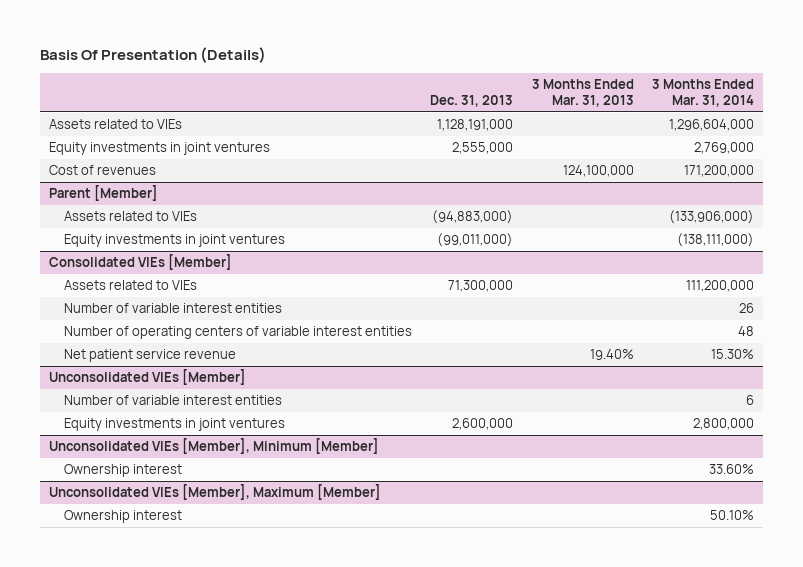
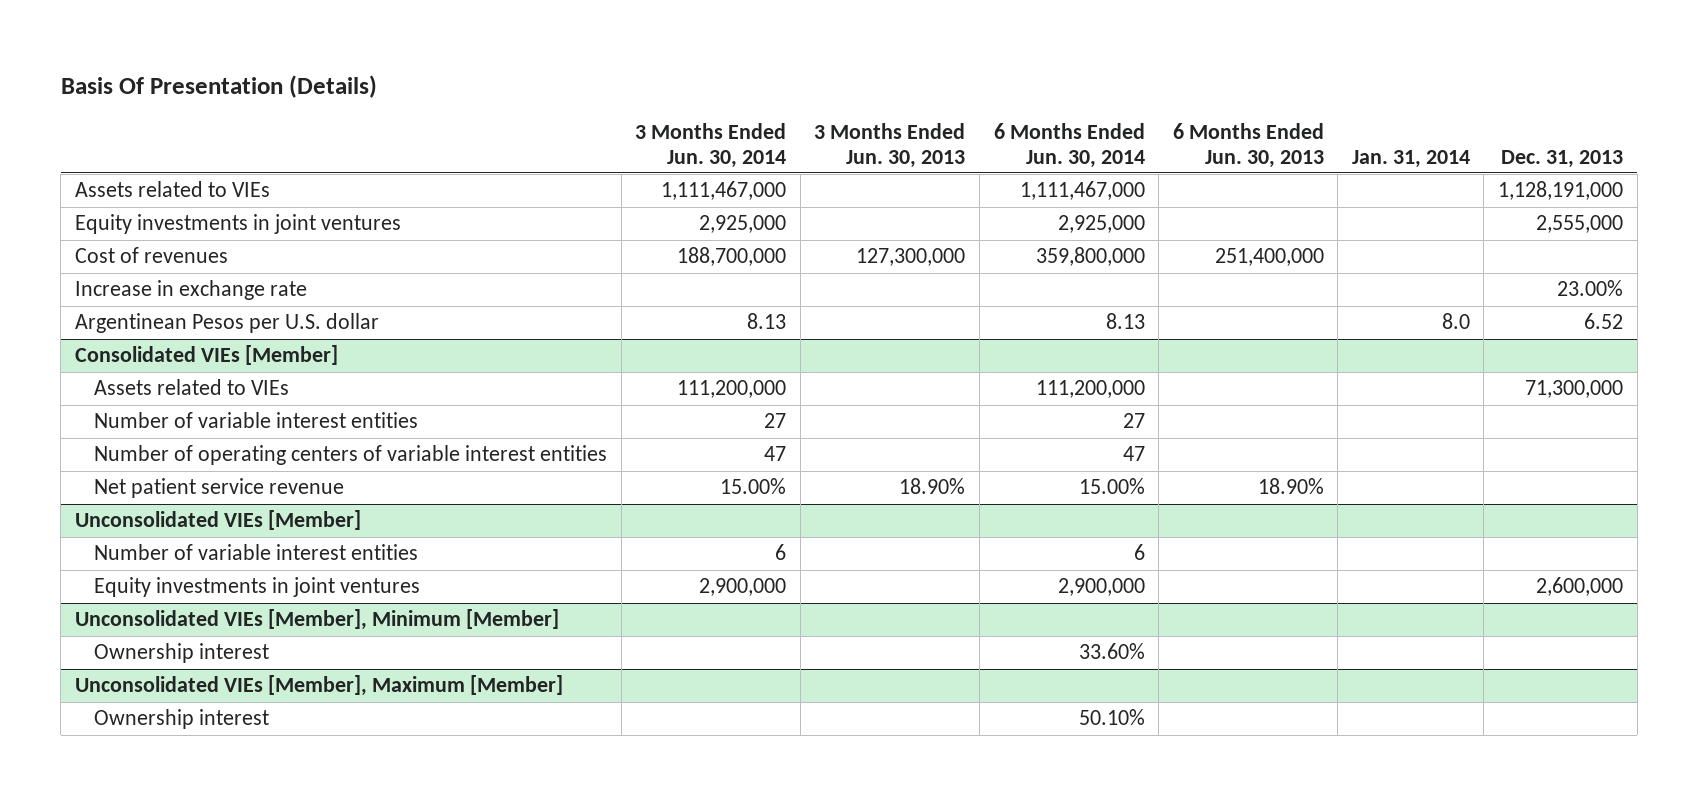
- | Dec. 31, 2013 | 3 Months Ended Mar. 31, 2013 | 3 Months Ended Mar. 31, 2014
+ | 3 Months Ended Jun. 30, 2014 | 3 Months Ended Jun. 30, 2013 | 6 Months Ended Jun. 30, 2014 | 6 Months Ended Jun. 30, 2013 | Jan. 31, 2014 | Dec. 31, 2013
- Parent [Member]
- Assets related to VIEs | (94,883,000) | | (133,906,000)
- Equity investments in joint ventures | (99,011,000) | | (138,111,000)
+ Increase in exchange rate | | | | | | 23.00%
+ Argentinean Pesos per U.S. dollar | 8.13 | | 8.13 | | 8.0 | 6.52

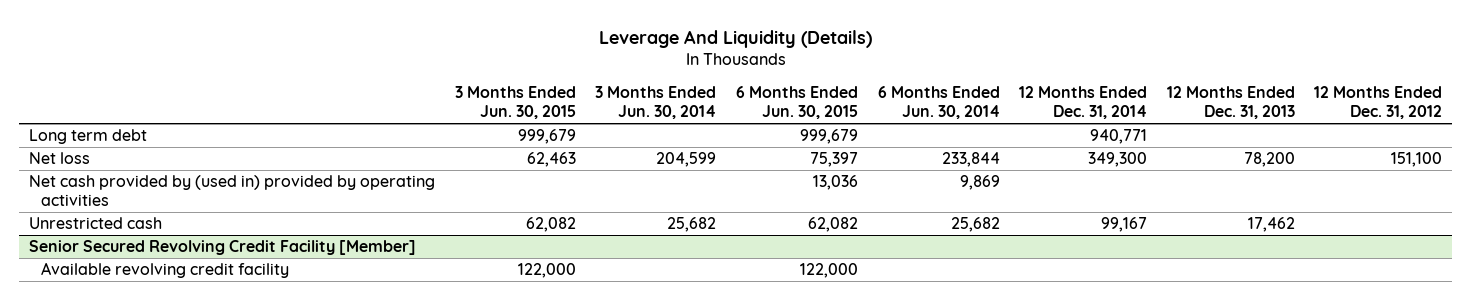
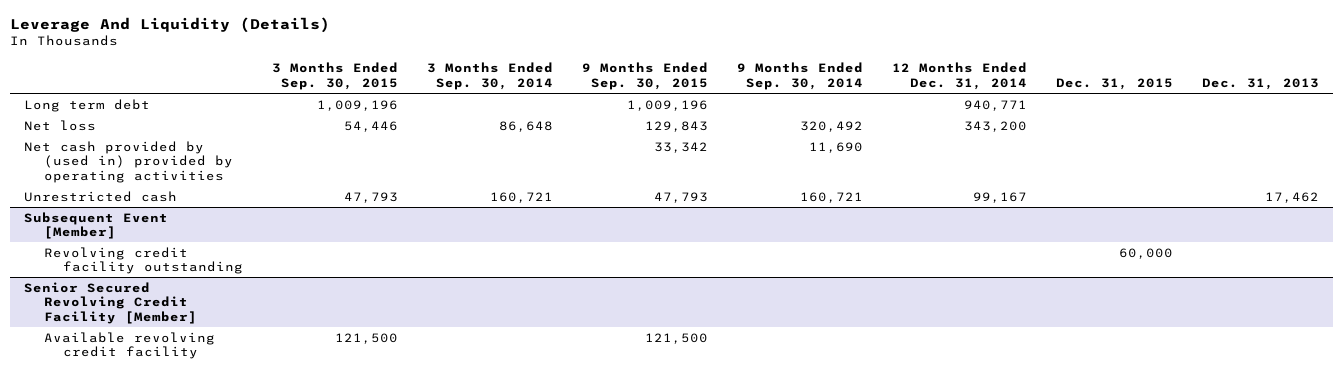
- | 3 Months Ended Jun. 30, 2015 | 3 Months Ended Jun. 30, 2014 | 6 Months Ended Jun. 30, 2015 | 6 Months Ended Jun. 30, 2014 | 12 Months Ended Dec. 31, 2014 | 12 Months Ended Dec. 31, 2013 | 12 Months Ended Dec. 31, 2012
+ | 3 Months Ended Sep. 30, 2015 | 3 Months Ended Sep. 30, 2014 | 9 Months Ended Sep. 30, 2015 | 9 Months Ended Sep. 30, 2014 | 12 Months Ended Dec. 31, 2014 | Dec. 31, 2015 | Dec. 31, 2013
- Net loss | 62,463 | 204,599 | 75,397 | 233,844 | 349,300 | 78,200 | 151,100
+ Net loss | 54,446 | 86,648 | 129,843 | 320,492 | 343,200 | |
+ Subsequent Event [Member]
+ Revolving credit facility outstanding | | | | | | 60,000 |

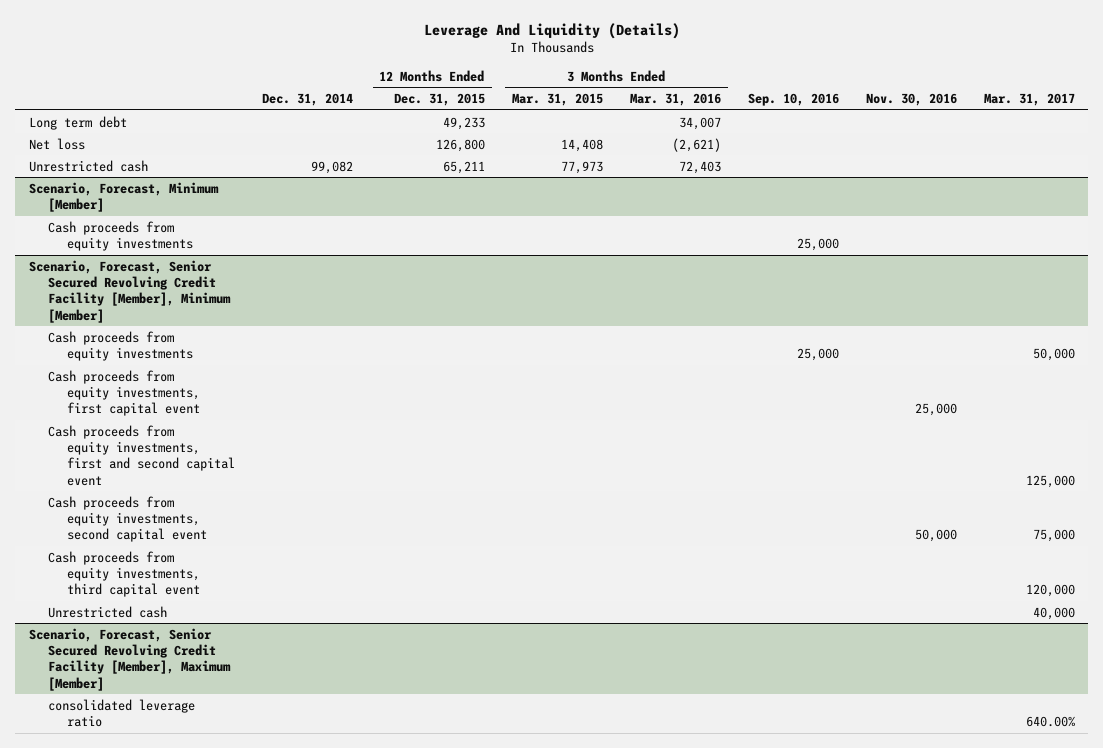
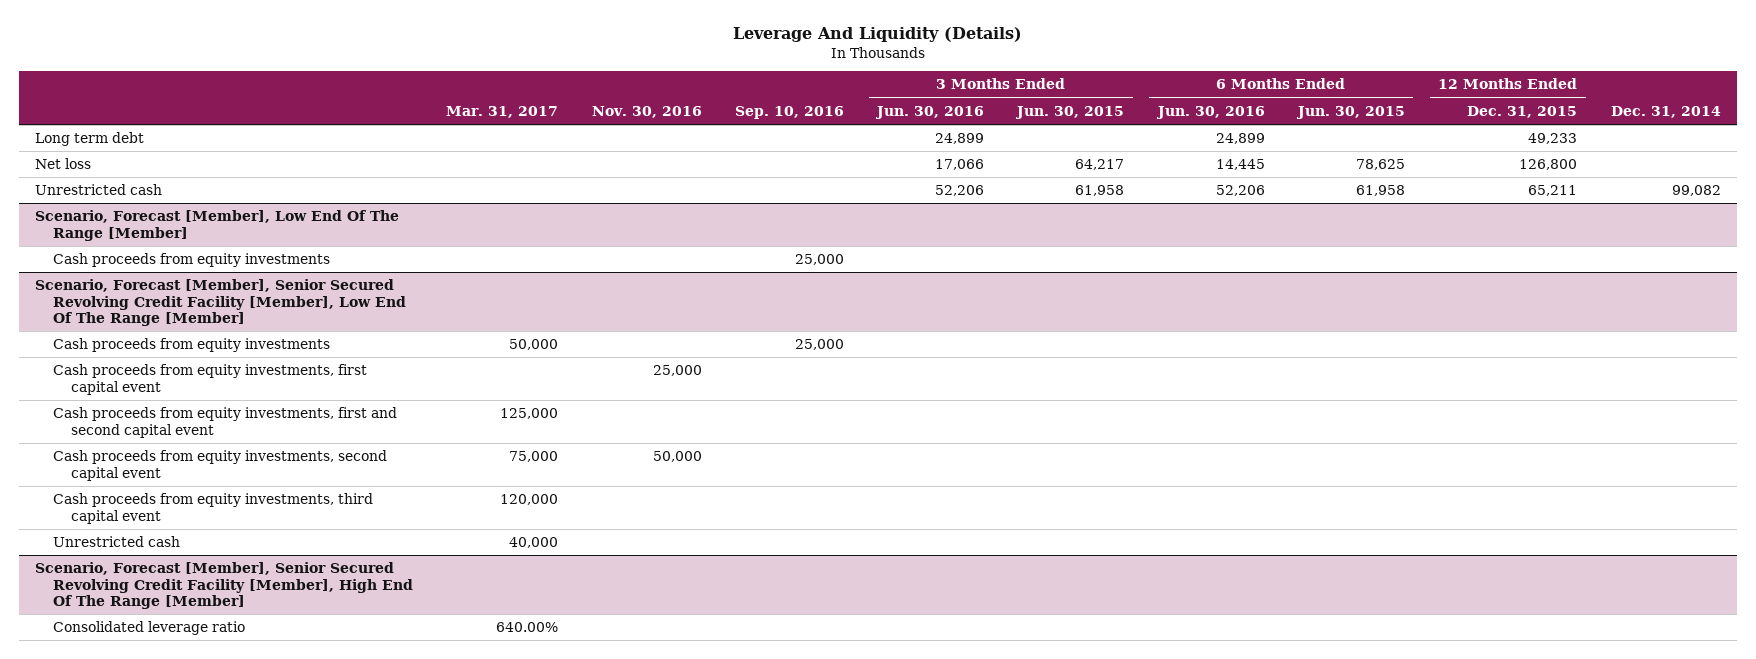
- | Dec. 31, 2014 | 12 Months Ended Dec. 31, 2015 | 3 Months Ended Mar. 31, 2015 | 3 Months Ended Mar. 31, 2016 | Sep. 10, 2016 | Nov. 30, 2016 | Mar. 31, 2017
+ | Mar. 31, 2017 | Nov. 30, 2016 | Sep. 10, 2016 | 3 Months Ended Jun. 30, 2016 | 3 Months Ended Jun. 30, 2015 | 6 Months Ended Jun. 30, 2016 | 6 Months Ended Jun. 30, 2015 | 12 Months Ended Dec. 31, 2015 | Dec. 31, 2014
- Scenario, Forecast, Minimum [Member]
+ Scenario, Forecast [Member], Low End Of The Range [Member]
- Scenario, Forecast, Senior Secured Revolving Credit Facility [Member], Minimum [Member]
+ Scenario, Forecast [Member], Senior Secured Revolving Credit Facility [Member], Low End Of The Range [Member]
- Scenario, Forecast, Senior Secured Revolving Credit Facility [Member], Maximum [Member]
- consolidated leverage ratio | | | | | | | 640.00%
+ Scenario, Forecast [Member], Senior Secured Revolving Credit Facility [Member], High End Of The Range [Member]
+ Consolidated leverage ratio | 640.00% | | | | | | | |

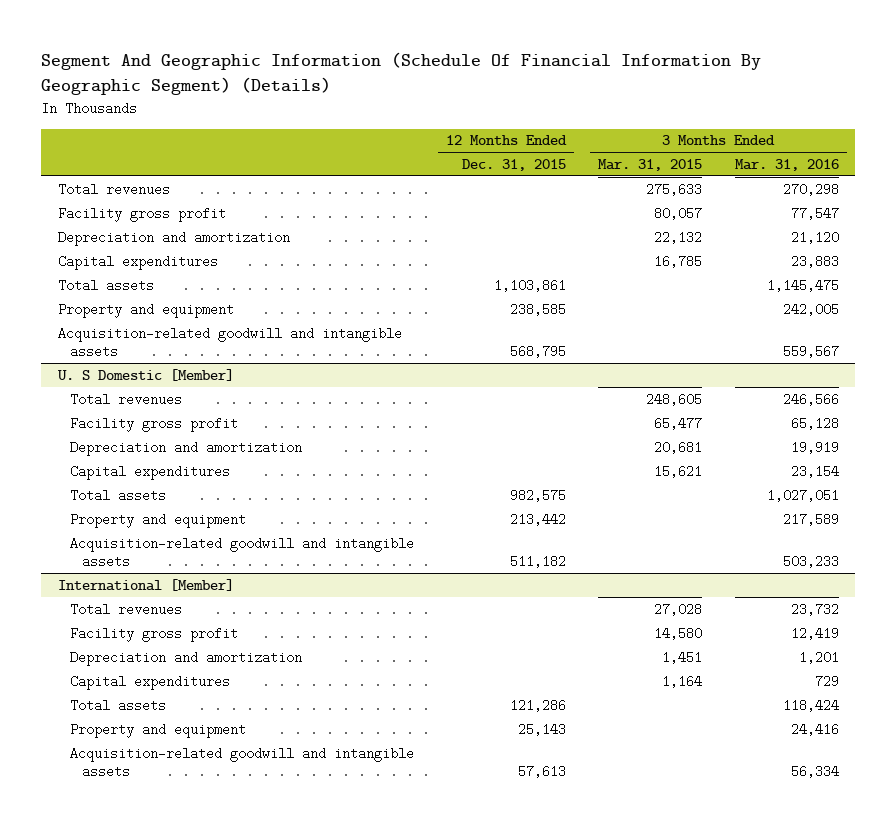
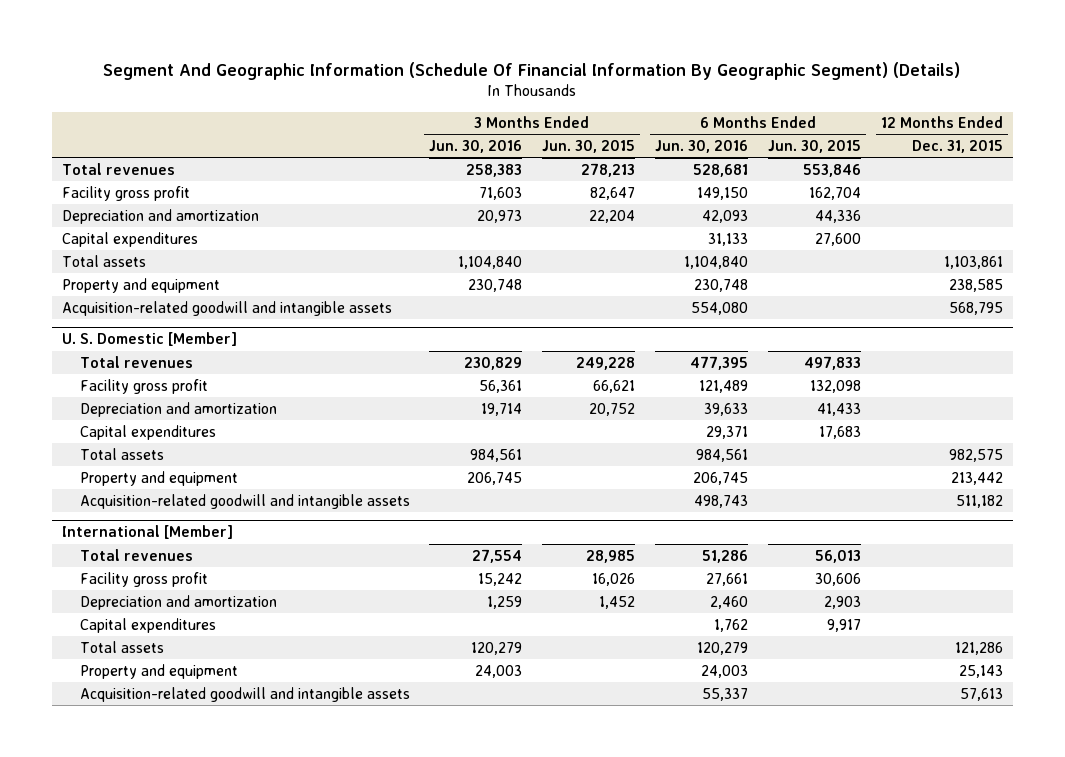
- | 12 Months Ended Dec. 31, 2015 | 3 Months Ended Mar. 31, 2015 | 3 Months Ended Mar. 31, 2016
+ | 3 Months Ended Jun. 30, 2016 | 3 Months Ended Jun. 30, 2015 | 6 Months Ended Jun. 30, 2016 | 6 Months Ended Jun. 30, 2015 | 12 Months Ended Dec. 31, 2015
- U. S Domestic [Member]
+ U. S. Domestic [Member]

